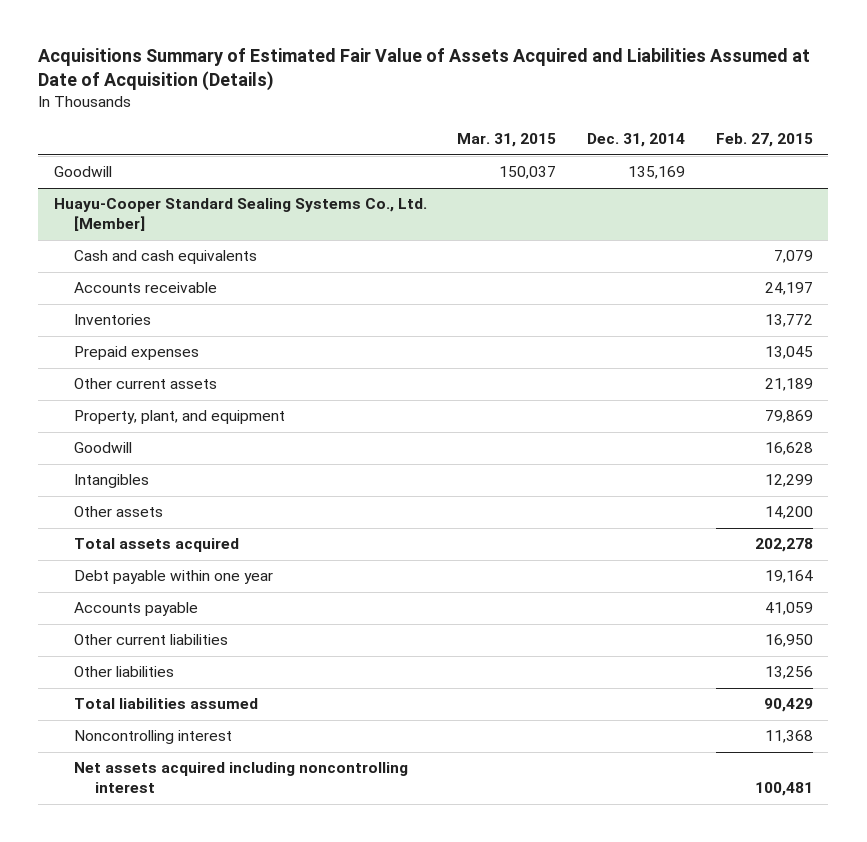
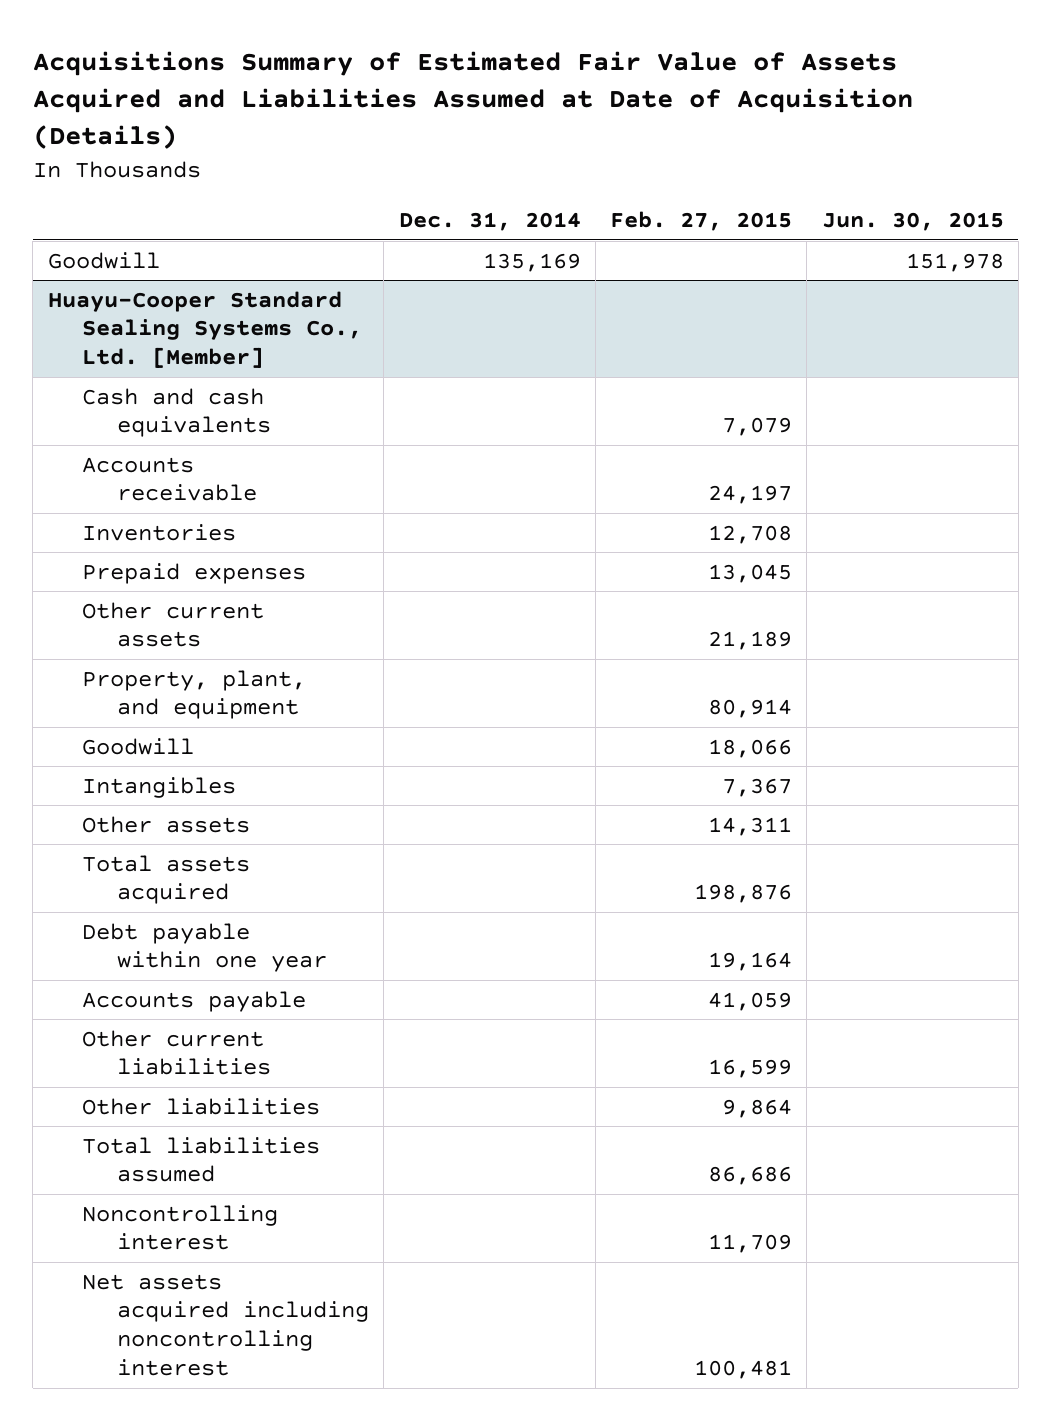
- | Mar. 31, 2015 | Dec. 31, 2014 | Feb. 27, 2015
+ | Dec. 31, 2014 | Feb. 27, 2015 | Jun. 30, 2015
@ Huayu-Cooper Standard Sealing Systems Co., Ltd. [Member]
- Inventories | | | 13,772
+ Inventories | | 12,708 |
- Property, plant, and equipment | | | 79,869
- Goodwill | | | 16,628
- Intangibles | | | 12,299
- Other assets | | | 14,200
- Total assets acquired | | | 202,278
+ Property, plant, and equipment | | 80,914 |
+ Goodwill | | 18,066 |
+ Intangibles | | 7,367 |
+ Other assets | | 14,311 |
+ Total assets acquired | | 198,876 |
- Other current liabilities | | | 16,950
- Other liabilities | | | 13,256
- Total liabilities assumed | | | 90,429
- Noncontrolling interest | | | 11,368
+ Other current liabilities | | 16,599 |
+ Other liabilities | | 9,864 |
+ Total liabilities assumed | | 86,686 |
+ Noncontrolling interest | | 11,709 |

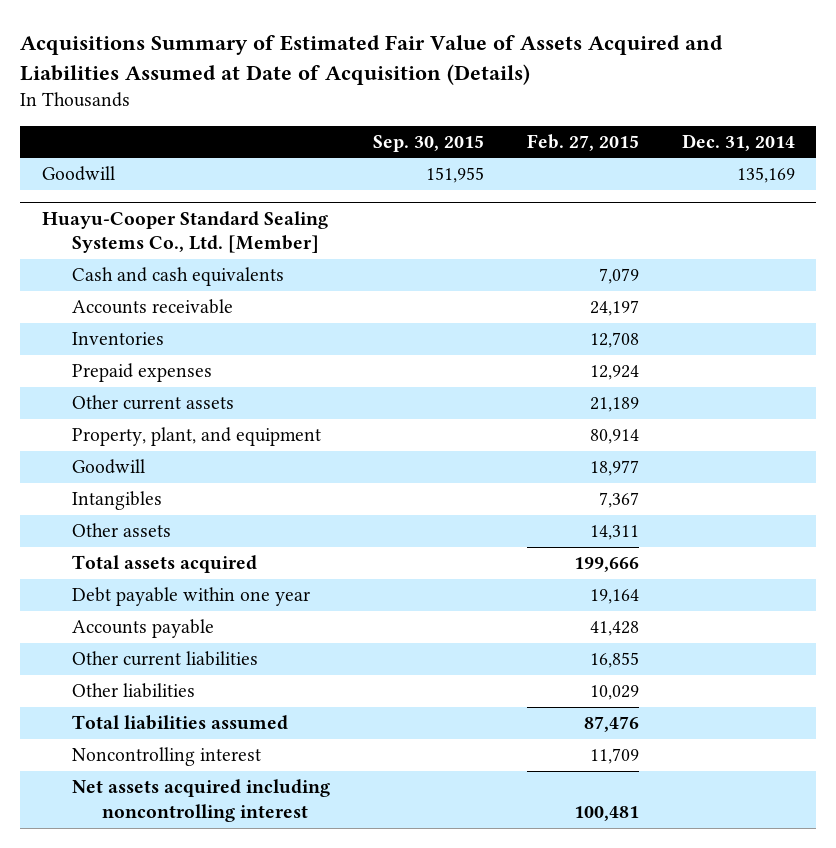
- | Dec. 31, 2014 | Feb. 27, 2015 | Jun. 30, 2015
+ | Sep. 30, 2015 | Feb. 27, 2015 | Dec. 31, 2014
@ Huayu-Cooper Standard Sealing Systems Co., Ltd. [Member]
- Prepaid expenses | | 13,045 |
+ Prepaid expenses | | 12,924 |
- Goodwill | | 18,066 |
+ Goodwill | | 18,977 |
- Total assets acquired | | 198,876 |
+ Total assets acquired | | 199,666 |
- Accounts payable | | 41,059 |
- Other current liabilities | | 16,599 |
- Other liabilities | | 9,864 |
- Total liabilities assumed | | 86,686 |
+ Accounts payable | | 41,428 |
+ Other current liabilities | | 16,855 |
+ Other liabilities | | 10,029 |
+ Total liabilities assumed | | 87,476 |

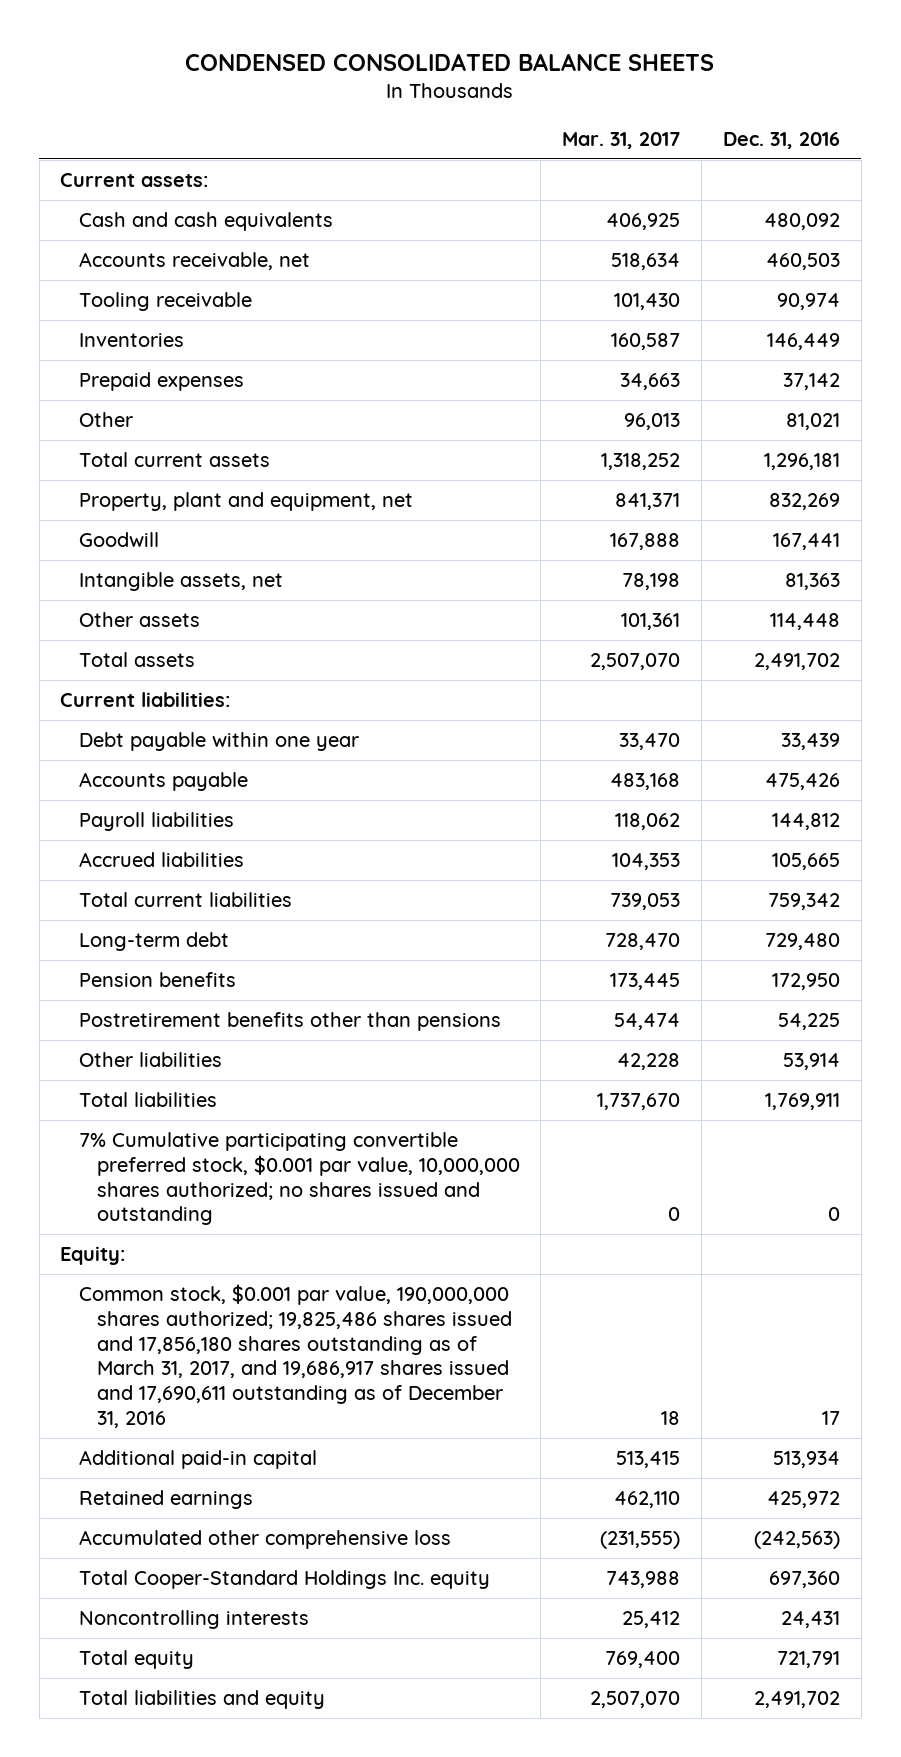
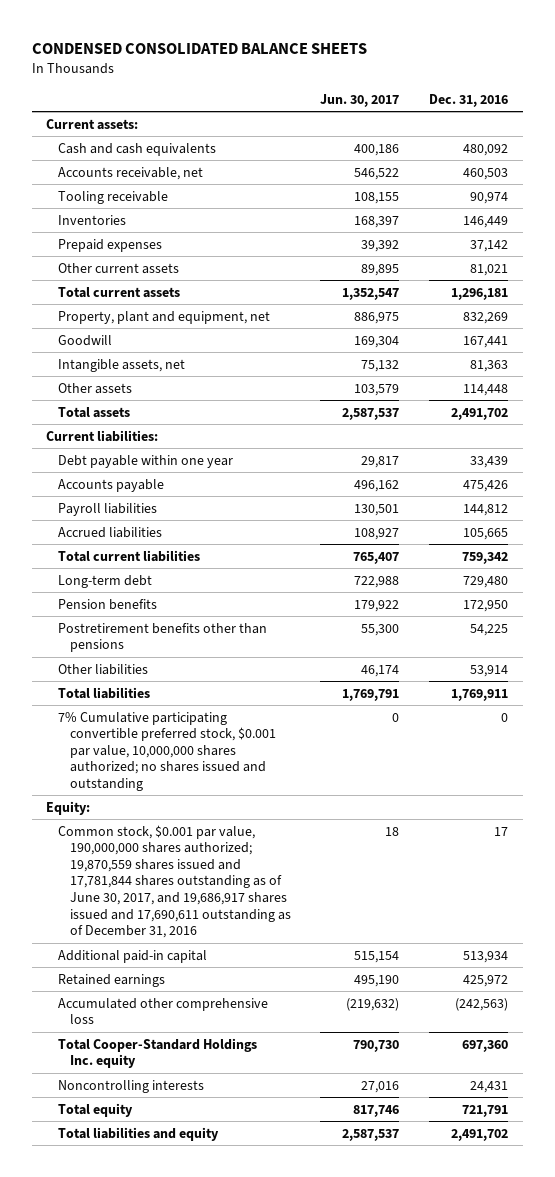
- | Mar. 31, 2017 | Dec. 31, 2016
+ | Jun. 30, 2017 | Dec. 31, 2016
- Other | 96,013 | 81,021
+ Other current assets | 89,895 | 81,021
- Common stock, $0.001 par value, 190,000,000 shares authorized; 19,825,486 shares issued and 17,856,180 shares outstanding as of March 31, 2017, and 19,686,917 shares issued and 17,690,611 outstanding as of December 31, 2016 | 18 | 17
+ Common stock, $0.001 par value, 190,000,000 shares authorized; 19,870,559 shares issued and 17,781,844 shares outstanding as of June 30, 2017, and 19,686,917 shares issued and 17,690,611 outstanding as of December 31, 2016 | 18 | 17

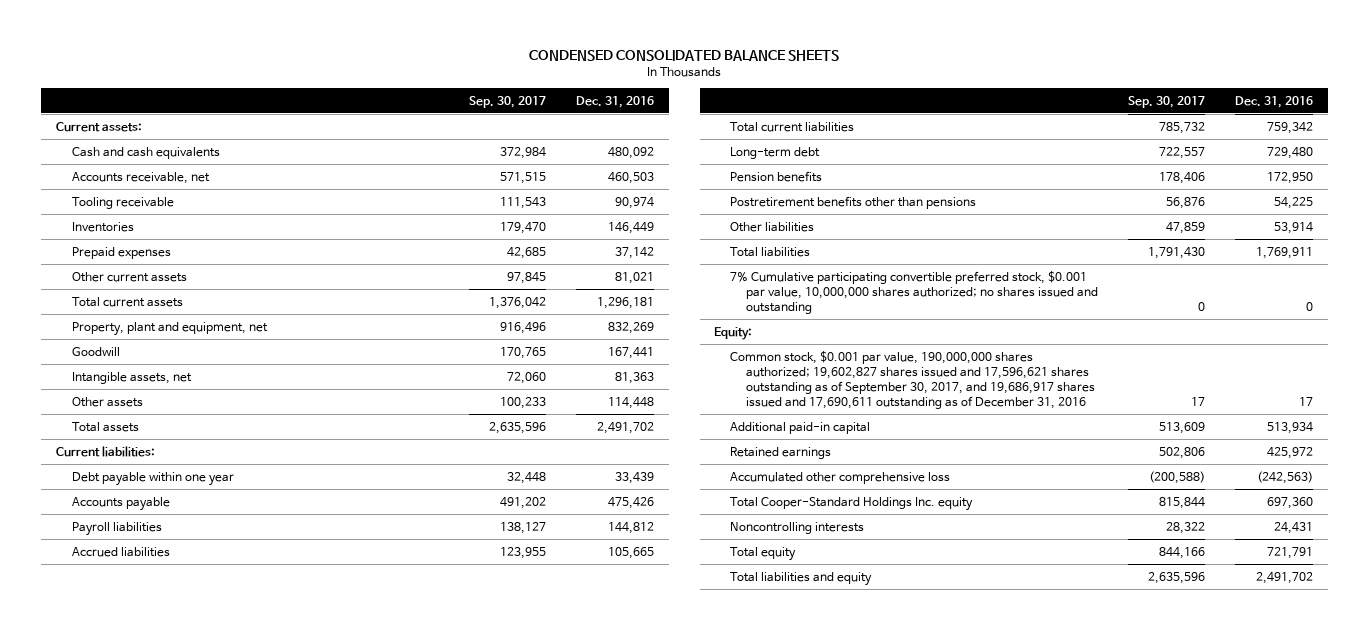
- | Jun. 30, 2017 | Dec. 31, 2016
+ | Sep. 30, 2017 | Dec. 31, 2016
- Common stock, $0.001 par value, 190,000,000 shares authorized; 19,870,559 shares issued and 17,781,844 shares outstanding as of June 30, 2017, and 19,686,917 shares issued and 17,690,611 outstanding as of December 31, 2016 | 18 | 17
+ Common stock, $0.001 par value, 190,000,000 shares authorized; 19,602,827 shares issued and 17,596,621 shares outstanding as of September 30, 2017, and 19,686,917 shares issued and 17,690,611 outstanding as of December 31, 2016 | 17 | 17

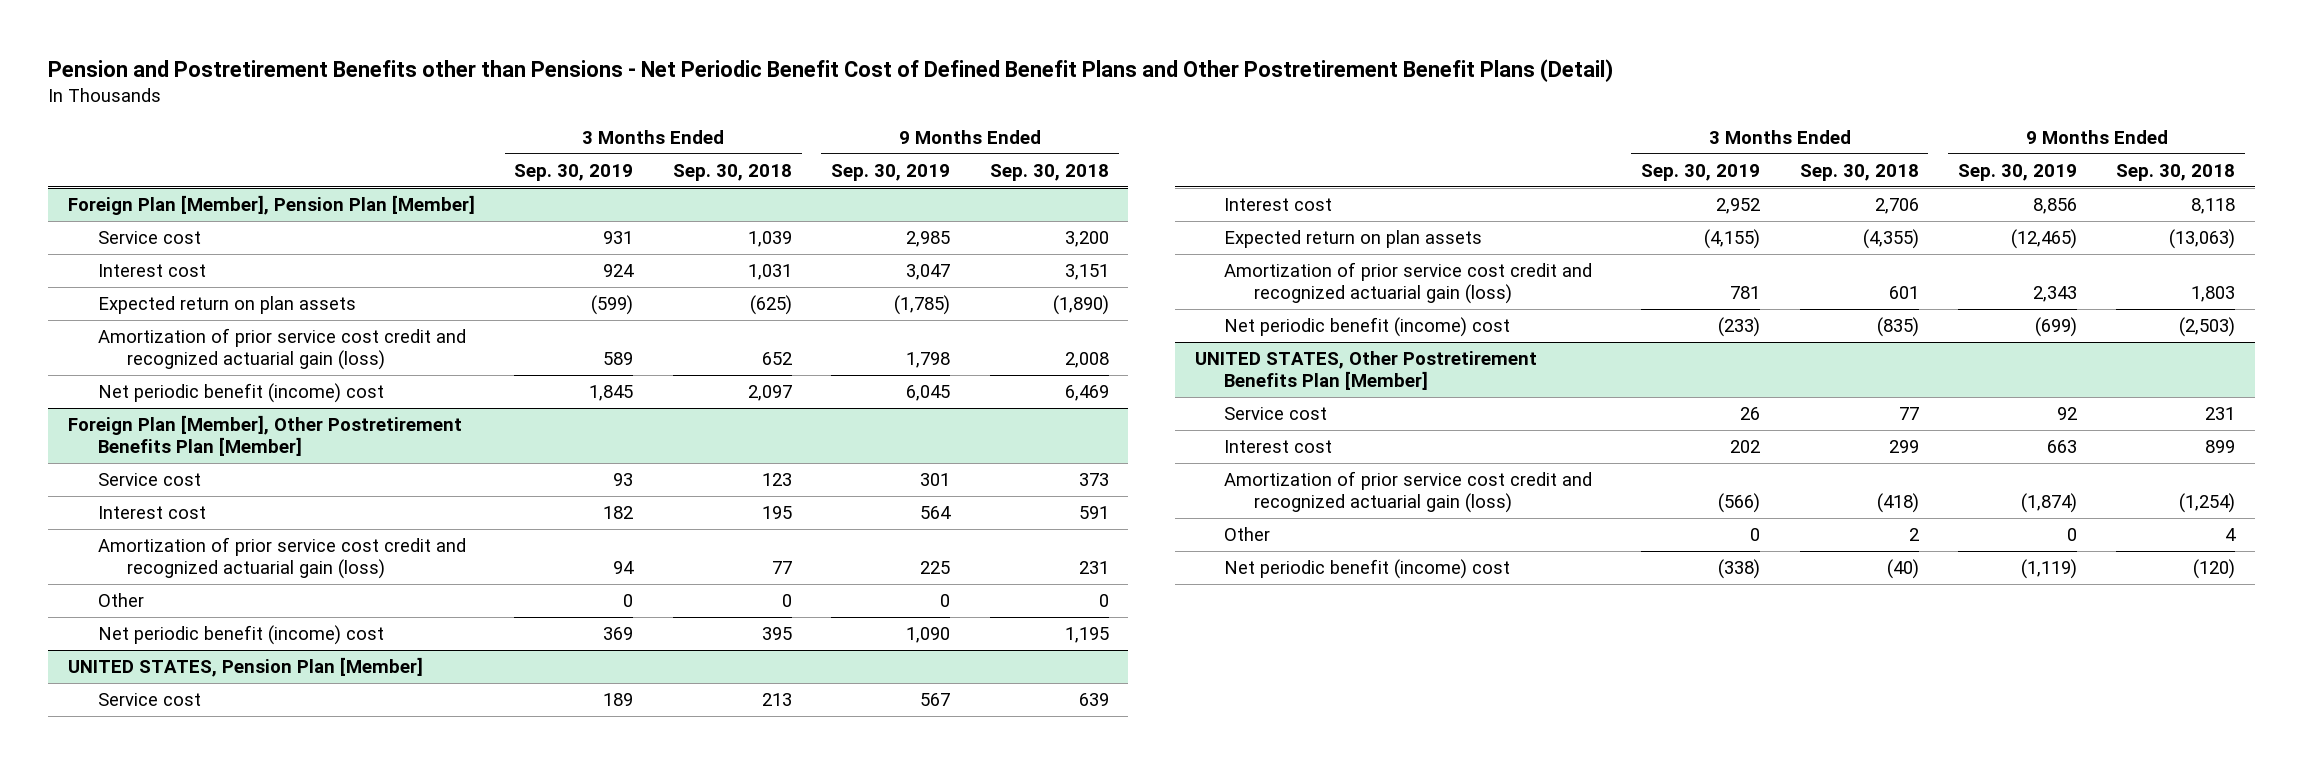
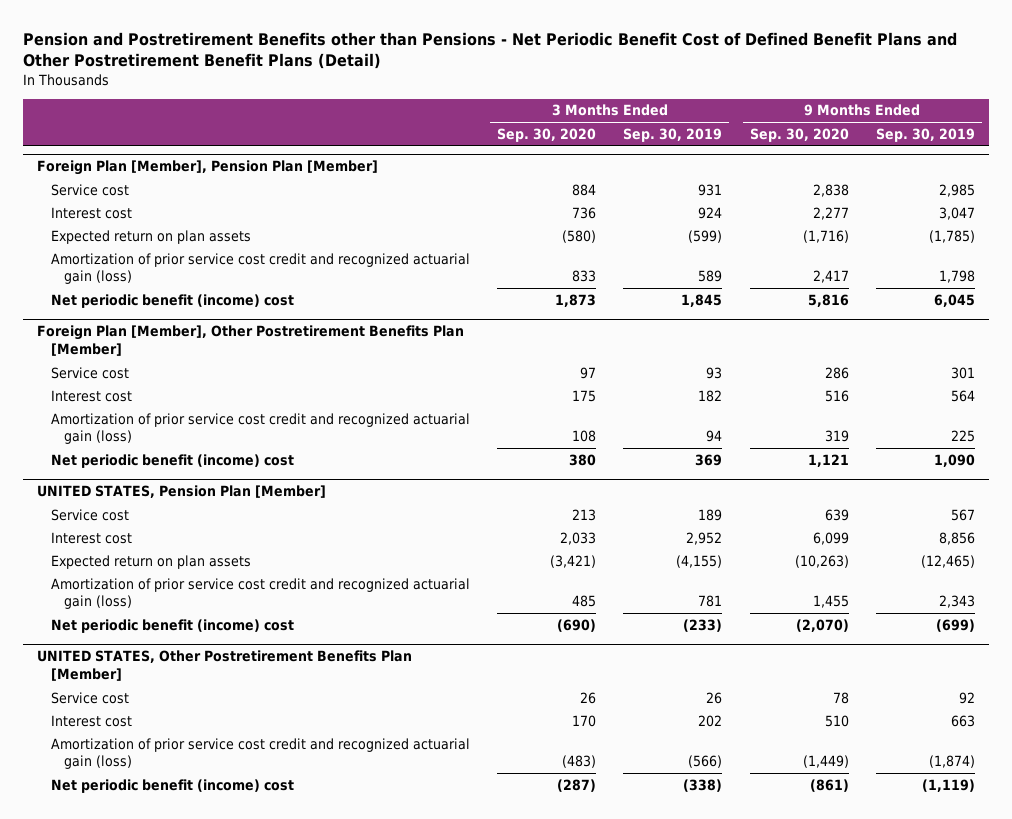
- | 3 Months Ended Sep. 30, 2019 | 3 Months Ended Sep. 30, 2018 | 9 Months Ended Sep. 30, 2019 | 9 Months Ended Sep. 30, 2018
+ | 3 Months Ended Sep. 30, 2020 | 3 Months Ended Sep. 30, 2019 | 9 Months Ended Sep. 30, 2020 | 9 Months Ended Sep. 30, 2019
@ Foreign Plan [Member], Other Postretirement Benefits Plan [Member]
- Other | 0 | 0 | 0 | 0
@ UNITED STATES, Other Postretirement Benefits Plan [Member]
- Other | 0 | 2 | 0 | 4

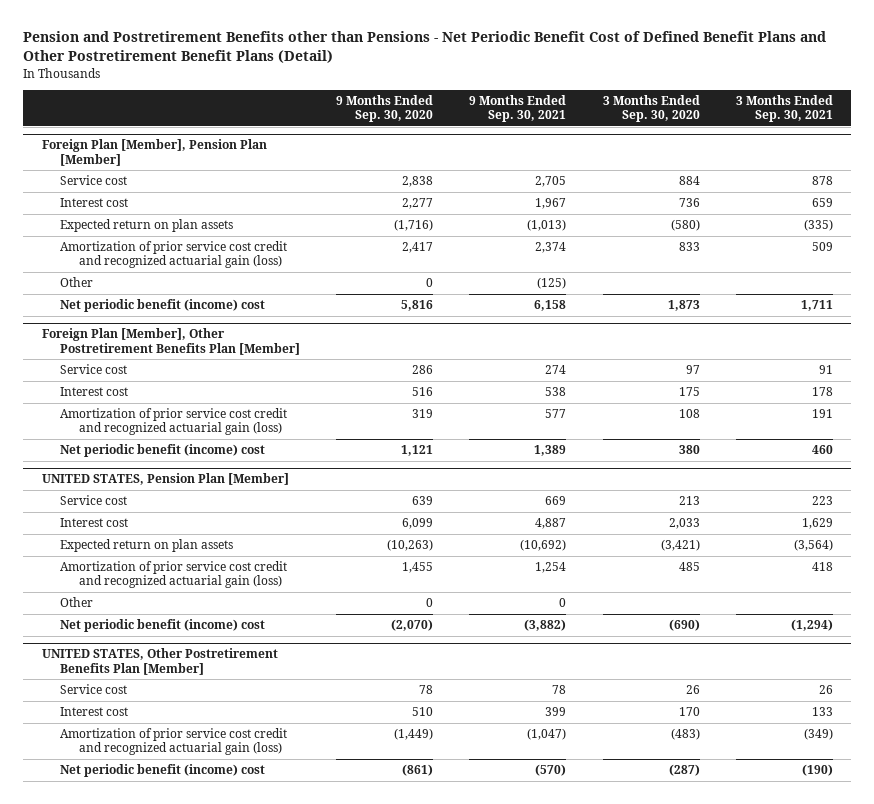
- | 3 Months Ended Sep. 30, 2020 | 3 Months Ended Sep. 30, 2019 | 9 Months Ended Sep. 30, 2020 | 9 Months Ended Sep. 30, 2019
+ | 9 Months Ended Sep. 30, 2020 | 9 Months Ended Sep. 30, 2021 | 3 Months Ended Sep. 30, 2020 | 3 Months Ended Sep. 30, 2021
@ Foreign Plan [Member], Pension Plan [Member]
+ Other | 0 | (125) | |
@ UNITED STATES, Pension Plan [Member]
+ Other | 0 | 0 | |

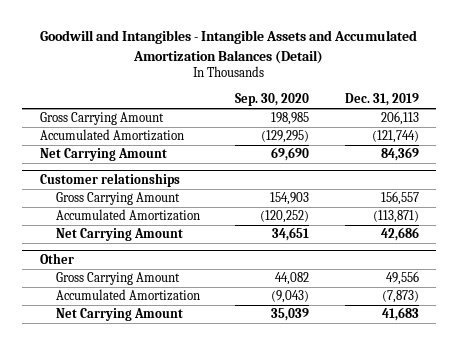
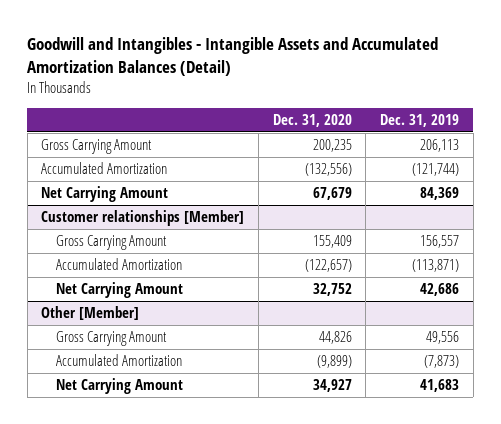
- | Sep. 30, 2020 | Dec. 31, 2019
+ | Dec. 31, 2020 | Dec. 31, 2019
- Customer relationships
+ Customer relationships [Member]
- Other
+ Other [Member]

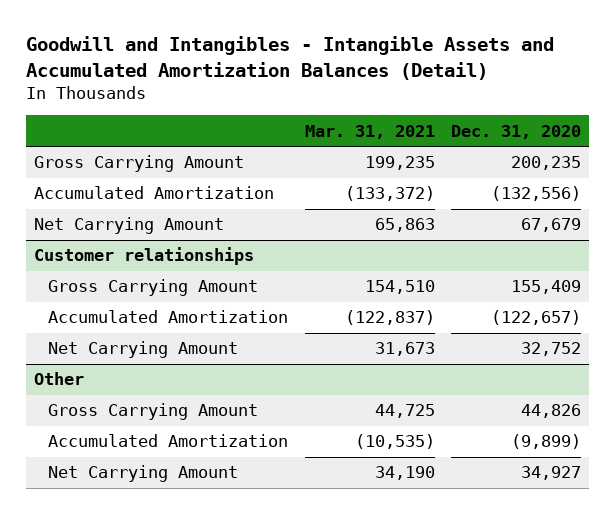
- | Dec. 31, 2020 | Dec. 31, 2019
+ | Mar. 31, 2021 | Dec. 31, 2020
- Customer relationships [Member]
+ Customer relationships
- Other [Member]
+ Other

